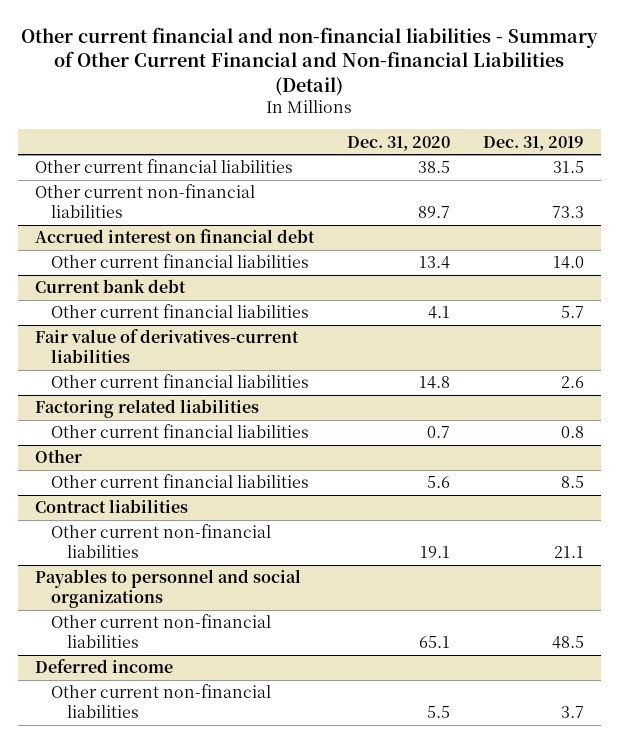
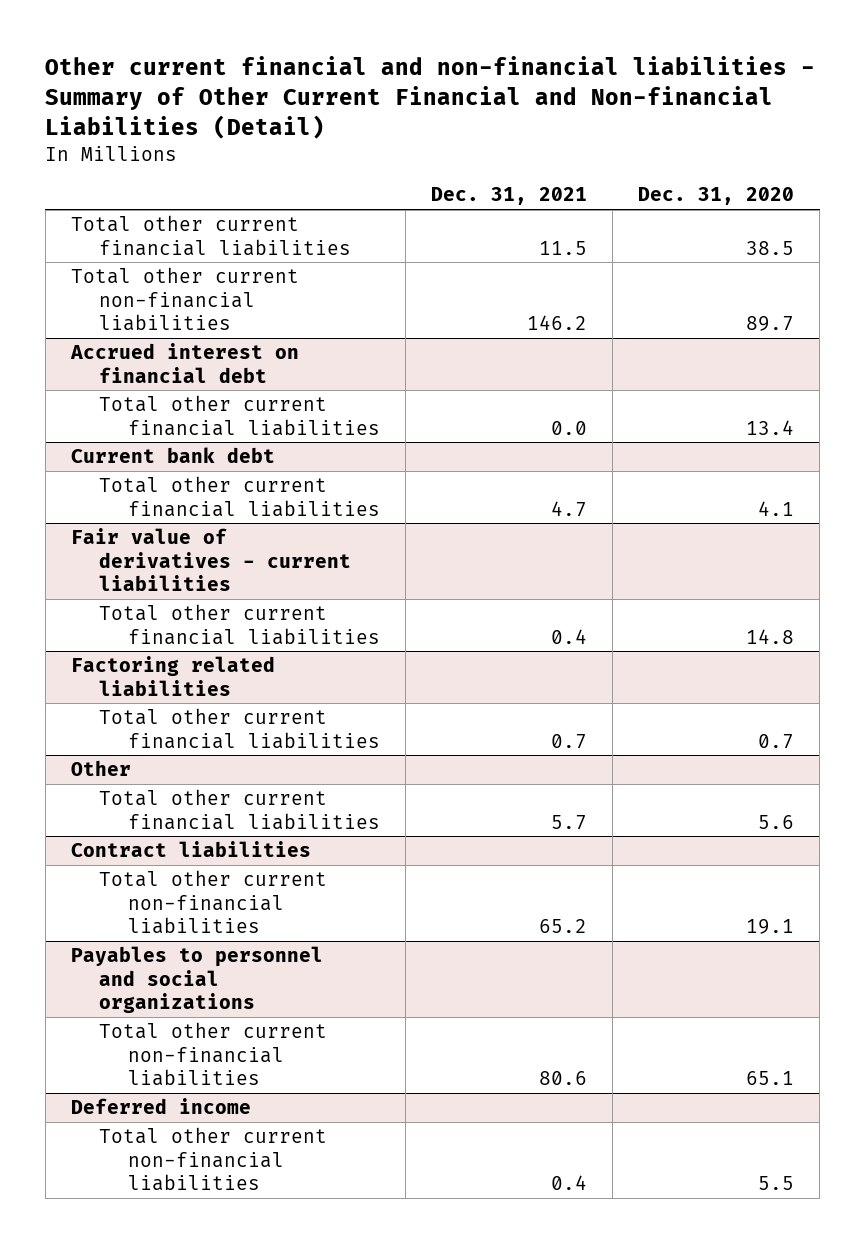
- | Dec. 31, 2020 | Dec. 31, 2019
+ | Dec. 31, 2021 | Dec. 31, 2020
- Other current financial liabilities | 38.5 | 31.5
- Other current non-financial liabilities | 89.7 | 73.3
+ Total other current financial liabilities | 11.5 | 38.5
+ Total other current non-financial liabilities | 146.2 | 89.7
@ Accrued interest on financial debt
- Other current financial liabilities | 13.4 | 14.0
+ Total other current financial liabilities | 0.0 | 13.4
@ Current bank debt
- Other current financial liabilities | 4.1 | 5.7
- Fair value of derivatives-current liabilities
- Other current financial liabilities | 14.8 | 2.6
@ Current bank debt
+ Total other current financial liabilities | 4.7 | 4.1
+ Fair value of derivatives - current liabilities
+ Total other current financial liabilities | 0.4 | 14.8
@ Factoring related liabilities
- Other current financial liabilities | 0.7 | 0.8
+ Total other current financial liabilities | 0.7 | 0.7
@ Other
- Other current financial liabilities | 5.6 | 8.5
+ Total other current financial liabilities | 5.7 | 5.6
@ Contract liabilities
- Other current non-financial liabilities | 19.1 | 21.1
+ Total other current non-financial liabilities | 65.2 | 19.1
@ Payables to personnel and social organizations
- Other current non-financial liabilities | 65.1 | 48.5
+ Total other current non-financial liabilities | 80.6 | 65.1
@ Deferred income
- Other current non-financial liabilities | 5.5 | 3.7
+ Total other current non-financial liabilities | 0.4 | 5.5

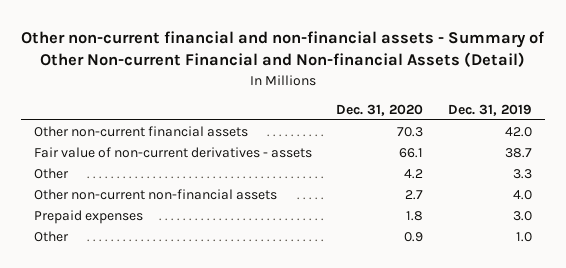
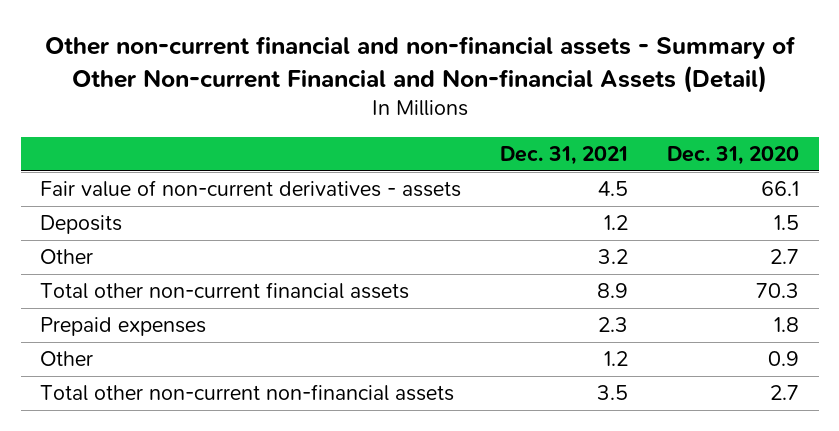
- | Dec. 31, 2020 | Dec. 31, 2019
+ | Dec. 31, 2021 | Dec. 31, 2020
- Other non-current financial assets | 70.3 | 42.0
- Other | 4.2 | 3.3
- Other non-current non-financial assets | 2.7 | 4.0
+ Deposits | 1.2 | 1.5
+ Other | 3.2 | 2.7
+ Total other non-current financial assets | 8.9 | 70.3
+ Total other non-current non-financial assets | 3.5 | 2.7

